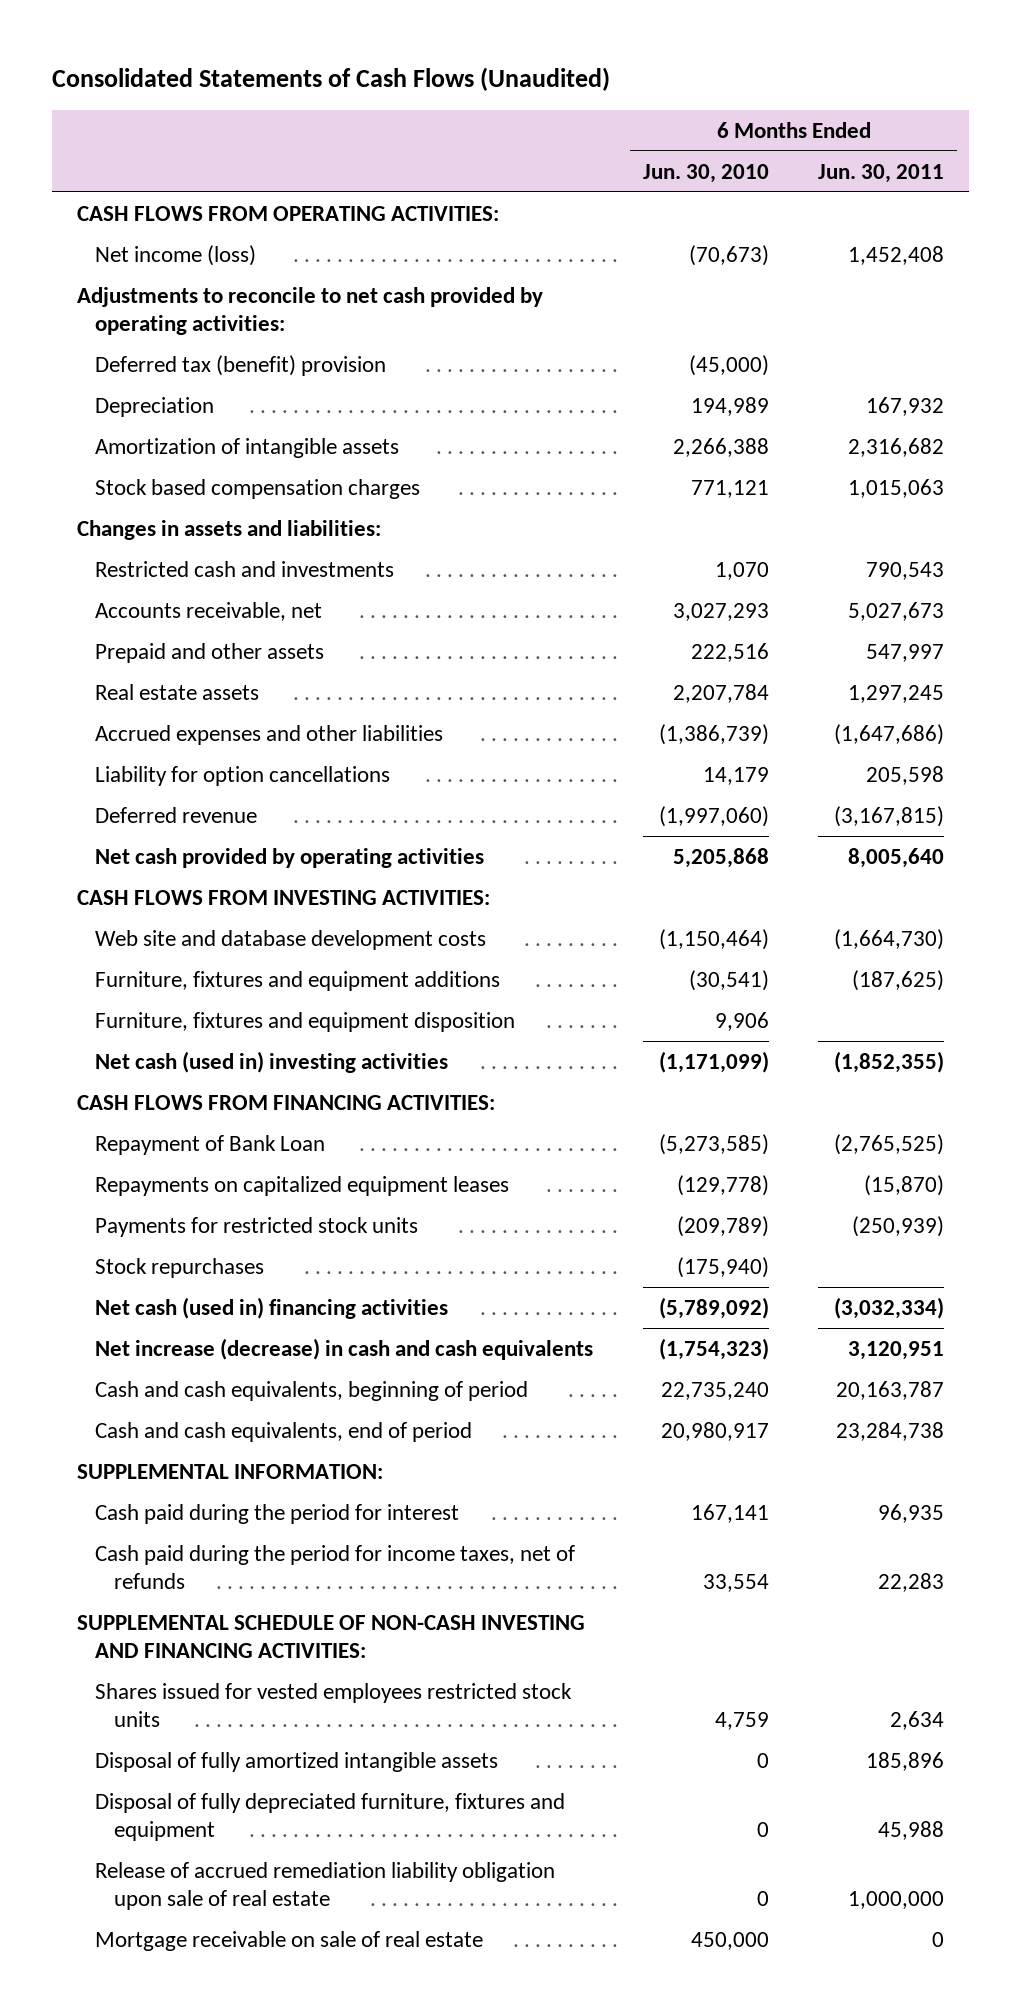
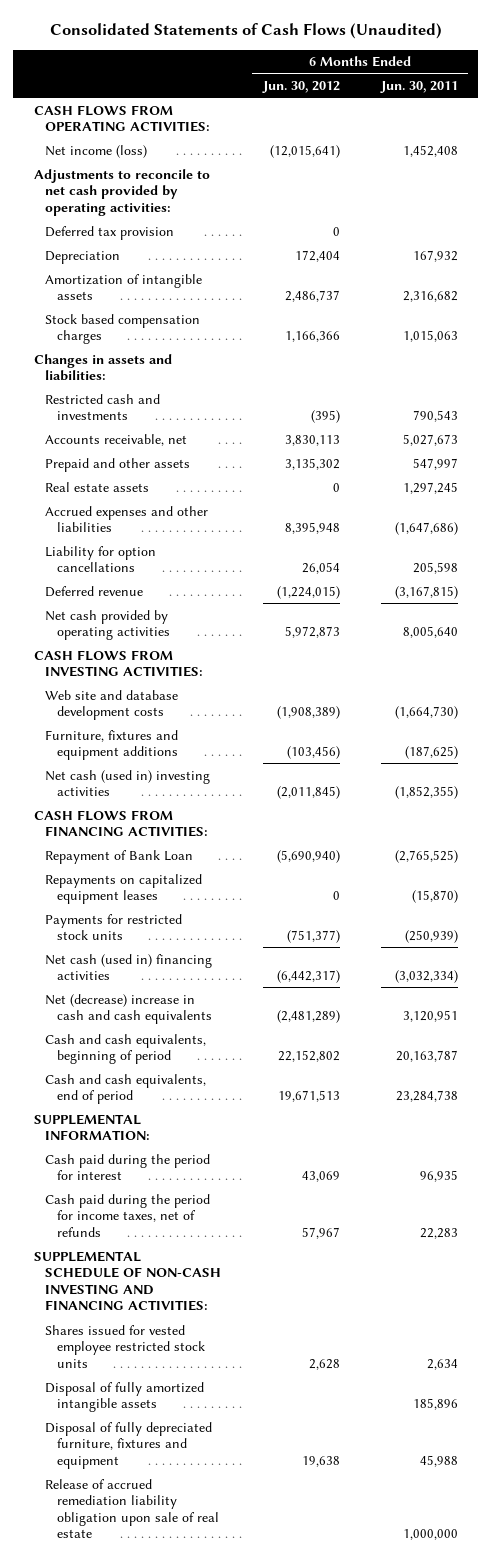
- | 6 Months Ended Jun. 30, 2010 | 6 Months Ended Jun. 30, 2011
+ | 6 Months Ended Jun. 30, 2012 | 6 Months Ended Jun. 30, 2011
- Deferred tax (benefit) provision | (45,000) |
+ Deferred tax provision | 0 |
- Furniture, fixtures and equipment disposition | 9,906 |
- Stock repurchases | (175,940) |
- Net increase (decrease) in cash and cash equivalents | (1,754,323) | 3,120,951
+ Net (decrease) increase in cash and cash equivalents | (2,481,289) | 3,120,951
- Shares issued for vested employees restricted stock units | 4,759 | 2,634
+ Shares issued for vested employee restricted stock units | 2,628 | 2,634
- Mortgage receivable on sale of real estate | 450,000 | 0

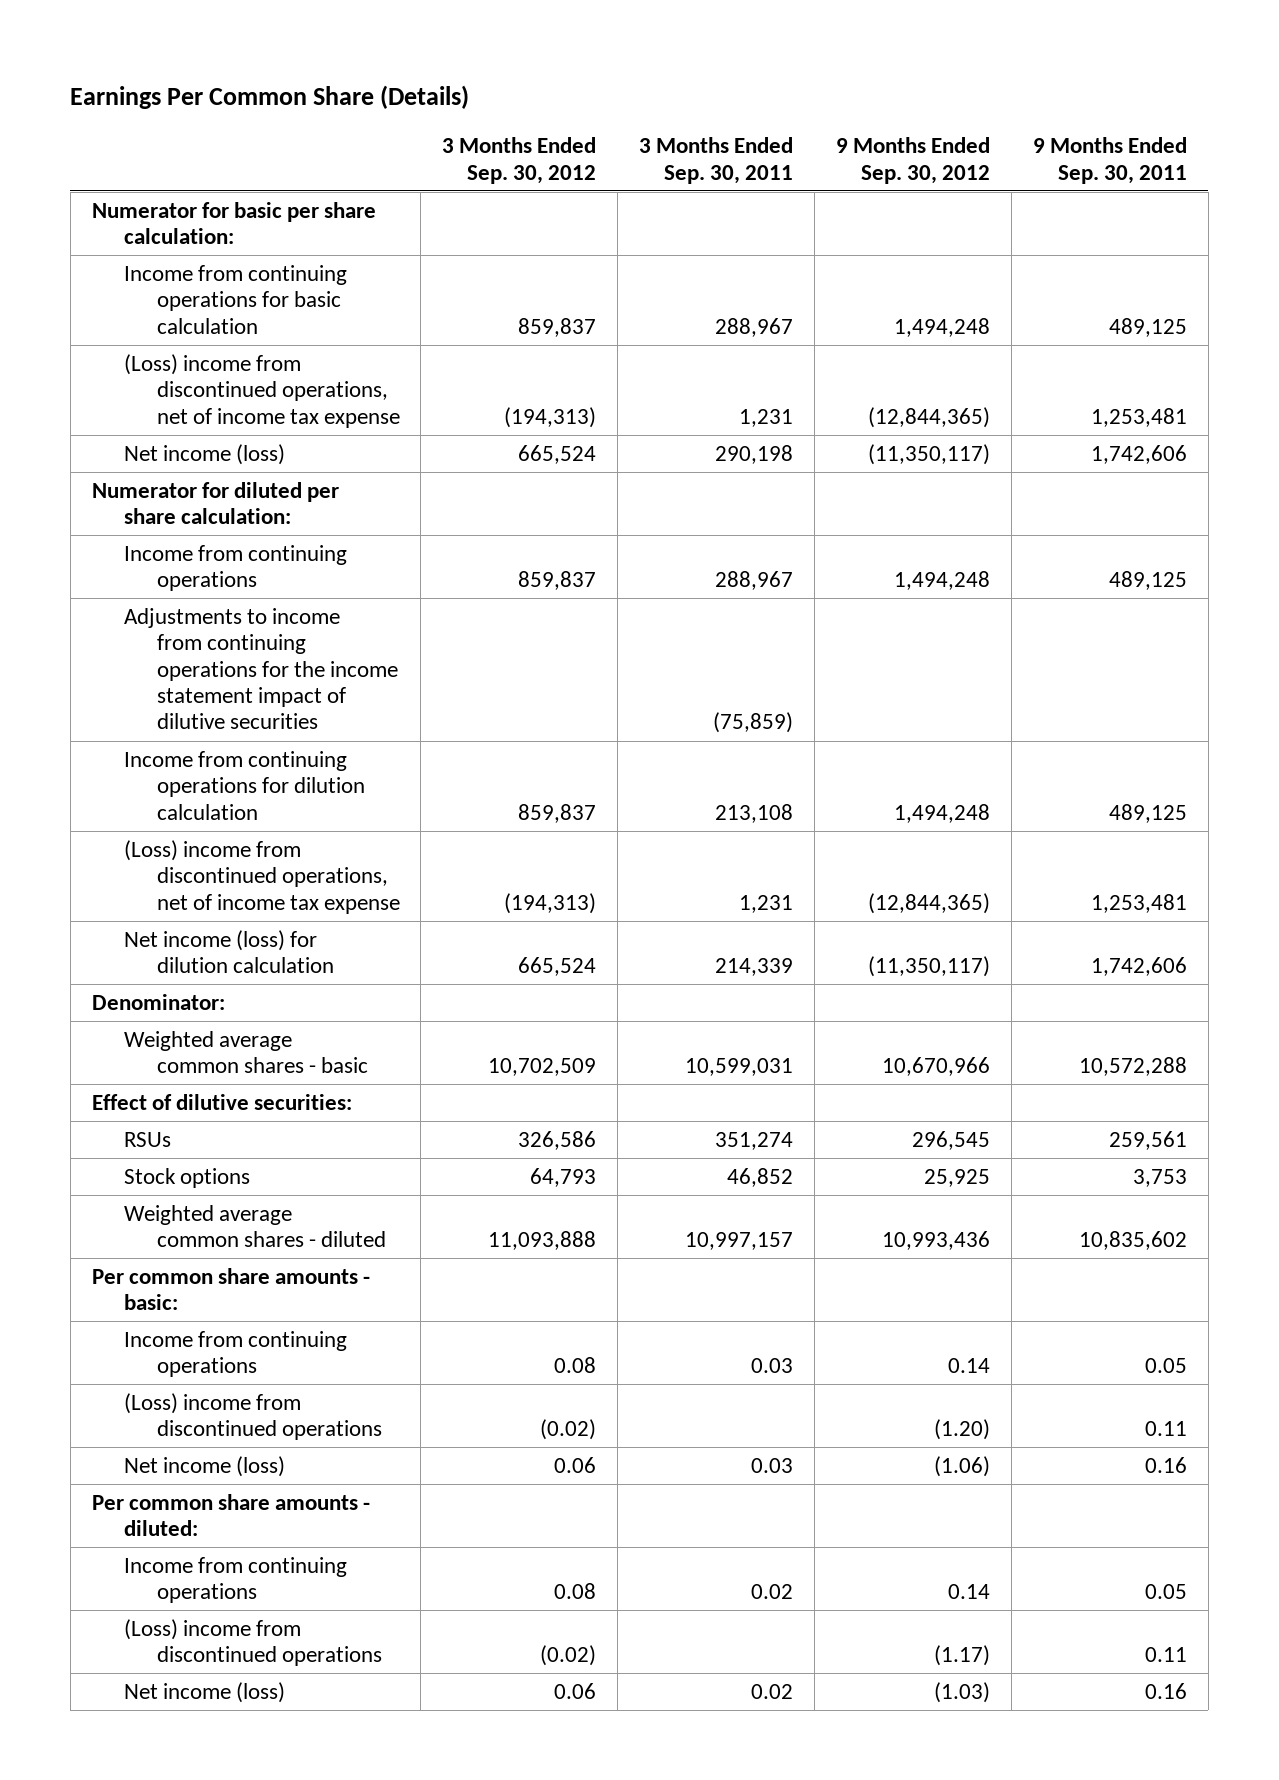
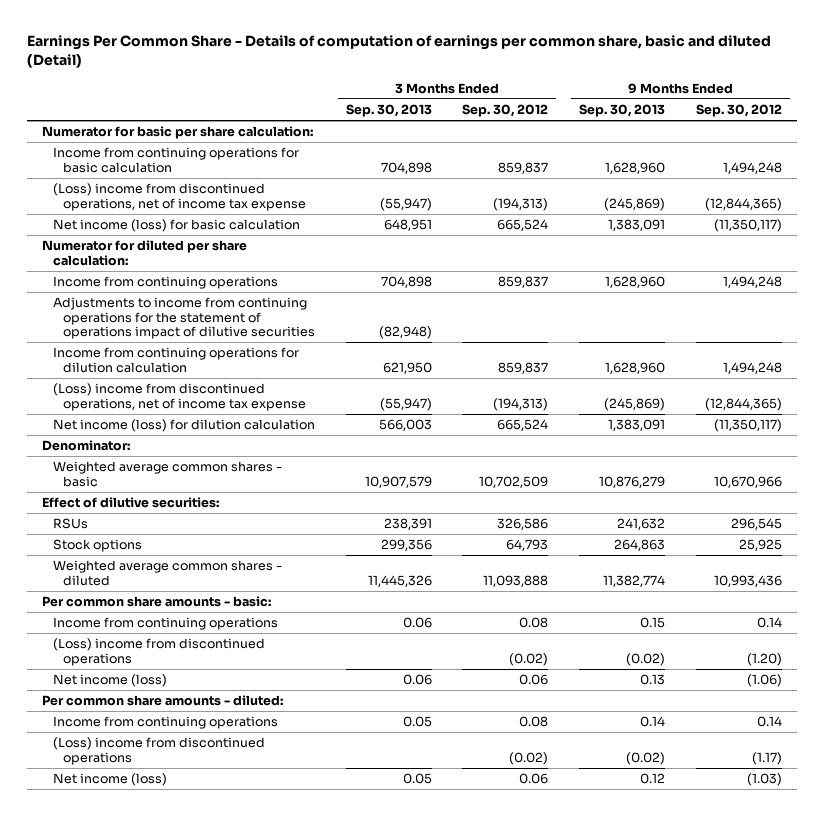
- Earnings Per Common Share (Details)
+ Earnings Per Common Share - Details of computation of earnings per common share, basic and diluted (Detail)
- | 3 Months Ended Sep. 30, 2012 | 3 Months Ended Sep. 30, 2011 | 9 Months Ended Sep. 30, 2012 | 9 Months Ended Sep. 30, 2011
+ | 3 Months Ended Sep. 30, 2013 | 3 Months Ended Sep. 30, 2012 | 9 Months Ended Sep. 30, 2013 | 9 Months Ended Sep. 30, 2012
- Net income (loss) | 665,524 | 290,198 | (11,350,117) | 1,742,606
+ Net income (loss) for basic calculation | 648,951 | 665,524 | 1,383,091 | (11,350,117)
- Adjustments to income from continuing operations for the income statement impact of dilutive securities | | (75,859) | |
+ Adjustments to income from continuing operations for the statement of operations impact of dilutive securities | (82,948) | | |

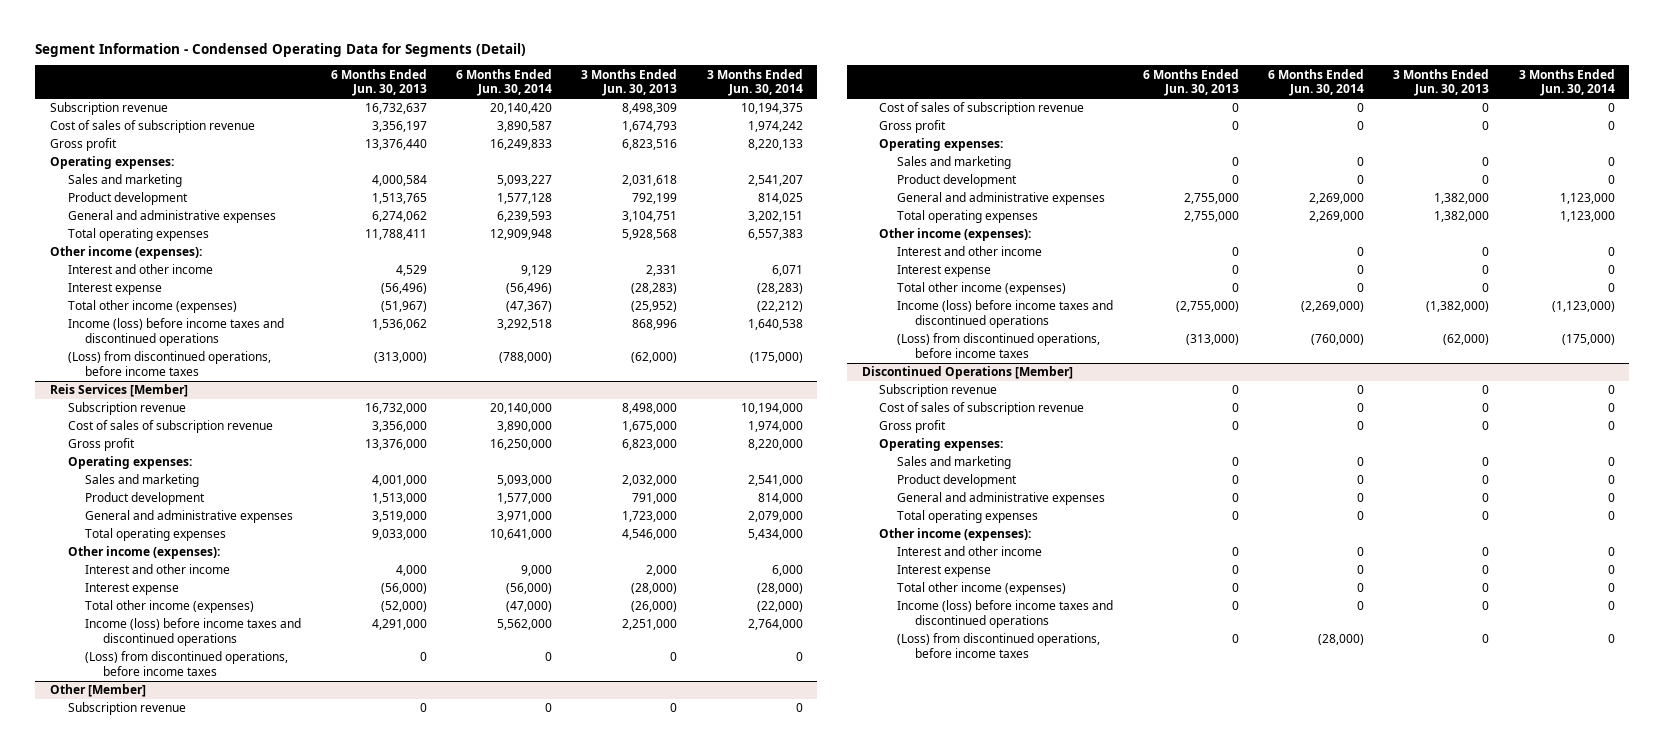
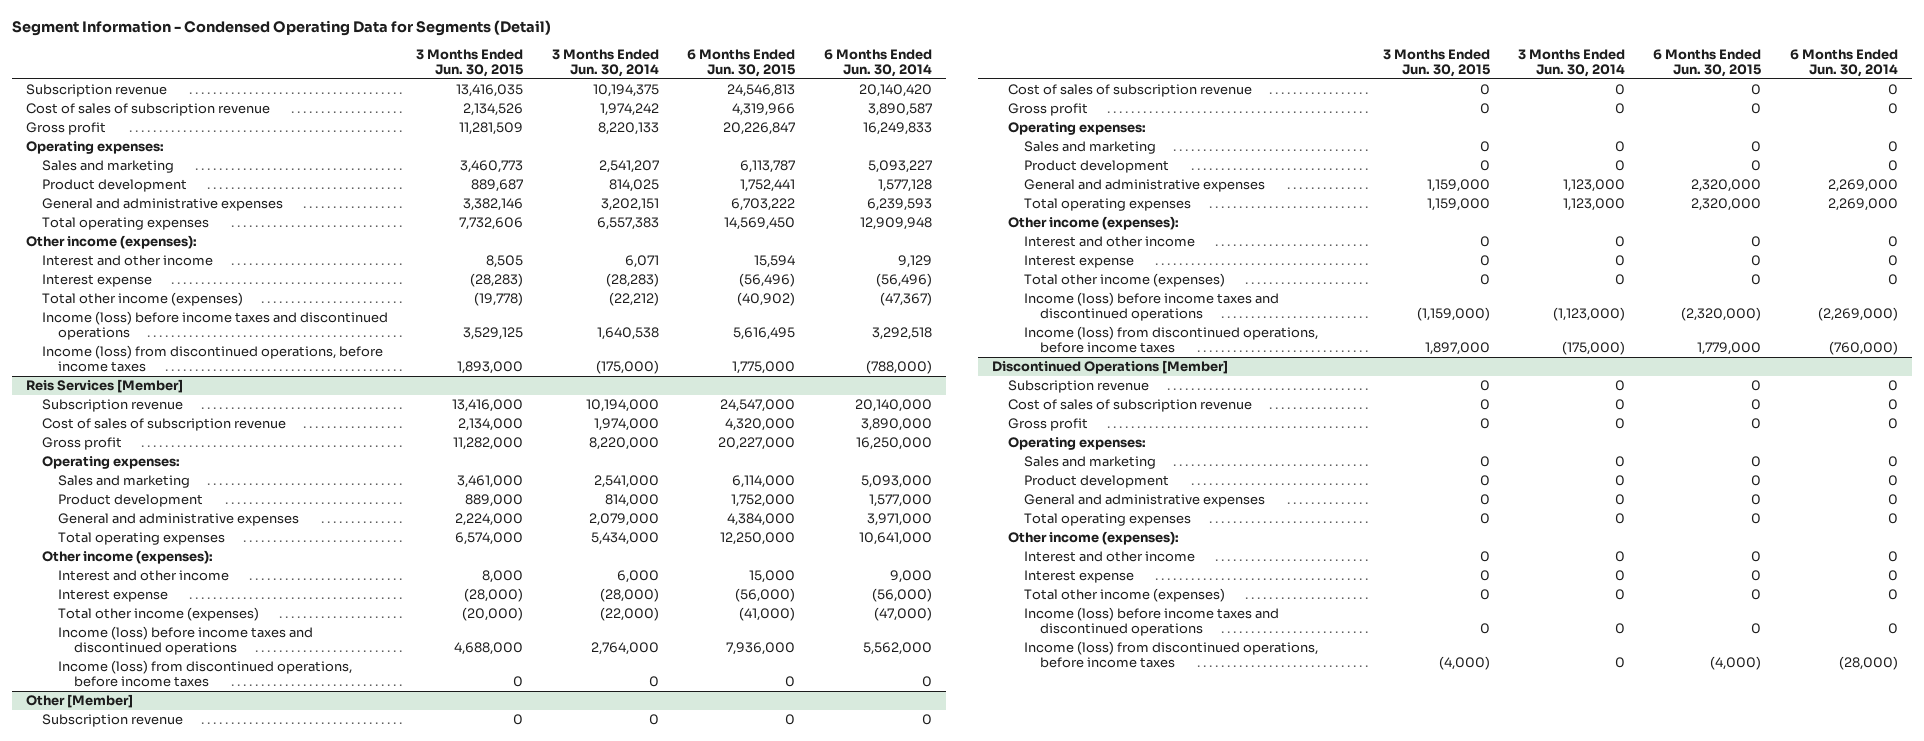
- | 6 Months Ended Jun. 30, 2013 | 6 Months Ended Jun. 30, 2014 | 3 Months Ended Jun. 30, 2013 | 3 Months Ended Jun. 30, 2014
+ | 3 Months Ended Jun. 30, 2015 | 3 Months Ended Jun. 30, 2014 | 6 Months Ended Jun. 30, 2015 | 6 Months Ended Jun. 30, 2014
- (Loss) from discontinued operations, before income taxes | (313,000) | (788,000) | (62,000) | (175,000)
+ Income (loss) from discontinued operations, before income taxes | 1,893,000 | (175,000) | 1,775,000 | (788,000)
@ Reis Services [Member]
- (Loss) from discontinued operations, before income taxes | 0 | 0 | 0 | 0
+ Income (loss) from discontinued operations, before income taxes | 0 | 0 | 0 | 0
@ Other [Member]
- (Loss) from discontinued operations, before income taxes | (313,000) | (760,000) | (62,000) | (175,000)
+ Income (loss) from discontinued operations, before income taxes | 1,897,000 | (175,000) | 1,779,000 | (760,000)
@ Discontinued Operations [Member]
- (Loss) from discontinued operations, before income taxes | 0 | (28,000) | 0 | 0
+ Income (loss) from discontinued operations, before income taxes | (4,000) | 0 | (4,000) | (28,000)

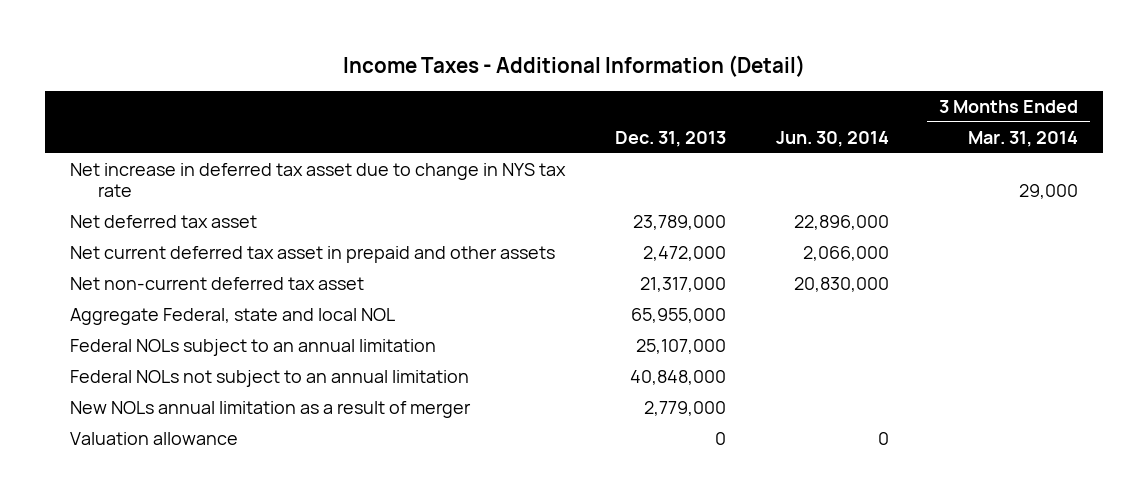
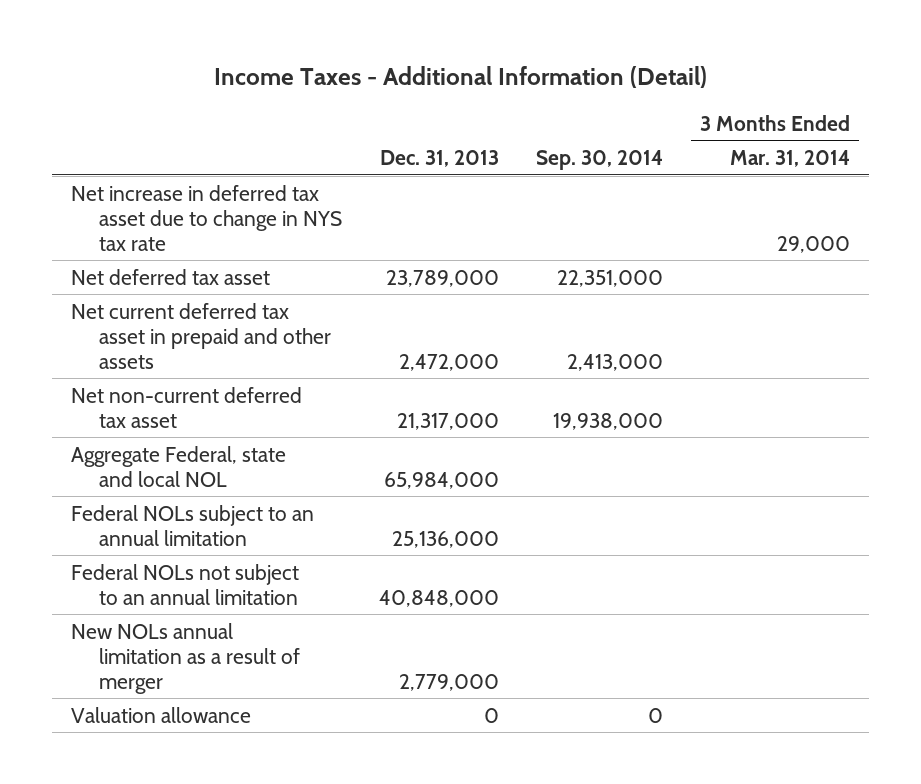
- | Dec. 31, 2013 | Jun. 30, 2014 | 3 Months Ended Mar. 31, 2014
+ | Dec. 31, 2013 | Sep. 30, 2014 | 3 Months Ended Mar. 31, 2014
- Aggregate Federal, state and local NOL | 65,955,000 | |
- Federal NOLs subject to an annual limitation | 25,107,000 | |
+ Aggregate Federal, state and local NOL | 65,984,000 | |
+ Federal NOLs subject to an annual limitation | 25,136,000 | |

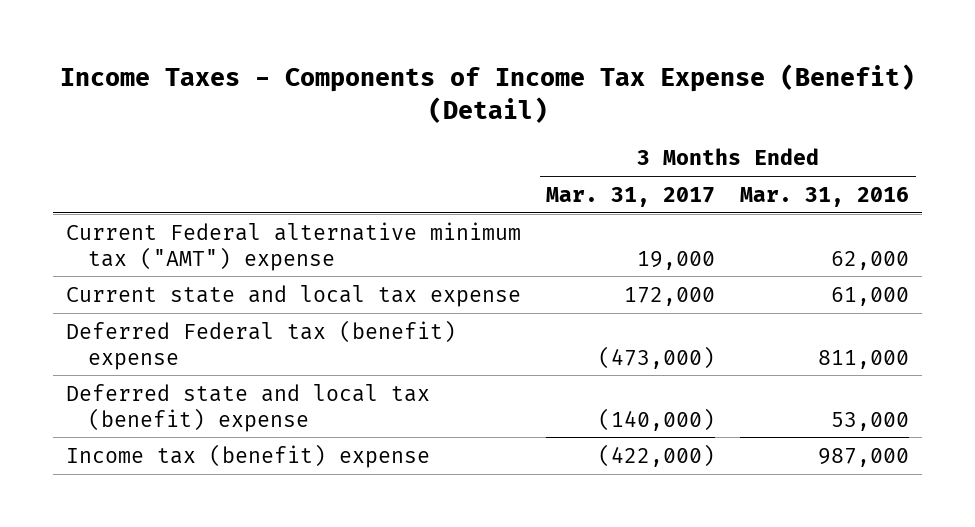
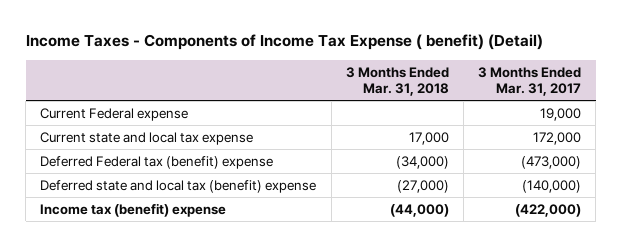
- Income Taxes - Components of Income Tax Expense (Benefit) (Detail)
+ Income Taxes - Components of Income Tax Expense ( benefit) (Detail)
- | 3 Months Ended Mar. 31, 2017 | 3 Months Ended Mar. 31, 2016
+ | 3 Months Ended Mar. 31, 2018 | 3 Months Ended Mar. 31, 2017
- Current Federal alternative minimum tax ("AMT") expense | 19,000 | 62,000
+ Current Federal expense | | 19,000

